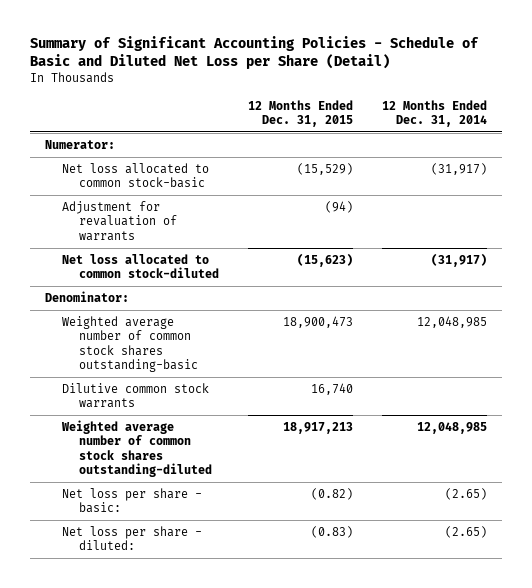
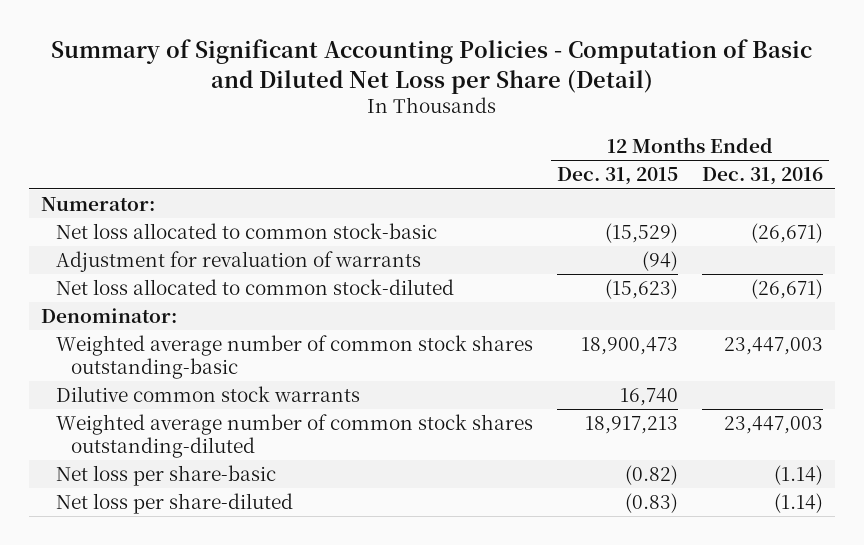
- Summary of Significant Accounting Policies - Schedule of Basic and Diluted Net Loss per Share (Detail)
+ Summary of Significant Accounting Policies - Computation of Basic and Diluted Net Loss per Share (Detail)
- | 12 Months Ended Dec. 31, 2015 | 12 Months Ended Dec. 31, 2014
+ | 12 Months Ended Dec. 31, 2015 | 12 Months Ended Dec. 31, 2016
- Net loss per share - basic: | (0.82) | (2.65)
- Net loss per share - diluted: | (0.83) | (2.65)
+ Net loss per share-basic | (0.82) | (1.14)
+ Net loss per share-diluted | (0.83) | (1.14)

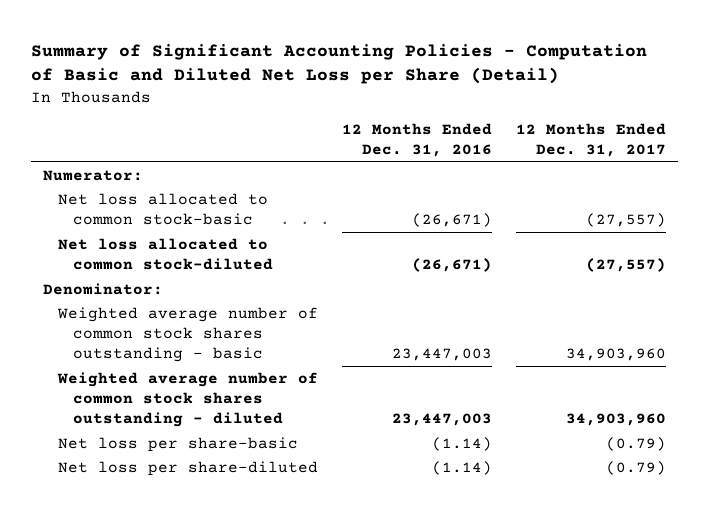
- | 12 Months Ended Dec. 31, 2015 | 12 Months Ended Dec. 31, 2016
+ | 12 Months Ended Dec. 31, 2016 | 12 Months Ended Dec. 31, 2017
- Adjustment for revaluation of warrants | (94) |
- Weighted average number of common stock shares outstanding-basic | 18,900,473 | 23,447,003
- Dilutive common stock warrants | 16,740 |
- Weighted average number of common stock shares outstanding-diluted | 18,917,213 | 23,447,003
+ Weighted average number of common stock shares outstanding - basic | 23,447,003 | 34,903,960
+ Weighted average number of common stock shares outstanding - diluted | 23,447,003 | 34,903,960

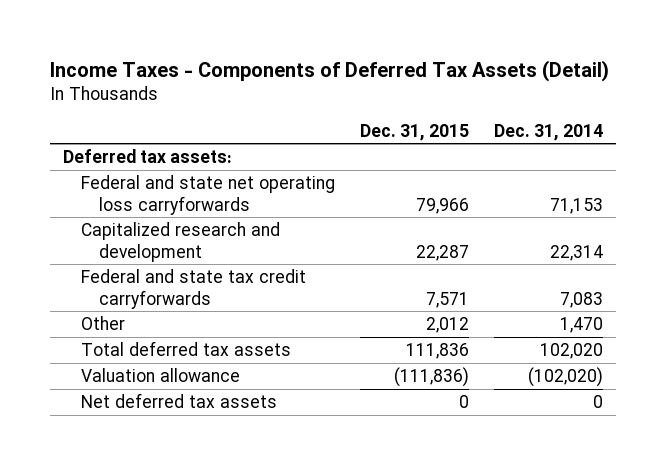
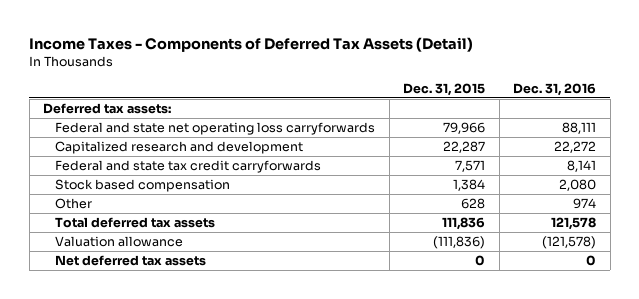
- | Dec. 31, 2015 | Dec. 31, 2014
+ | Dec. 31, 2015 | Dec. 31, 2016
- Other | 2,012 | 1,470
+ Stock based compensation | 1,384 | 2,080
+ Other | 628 | 974

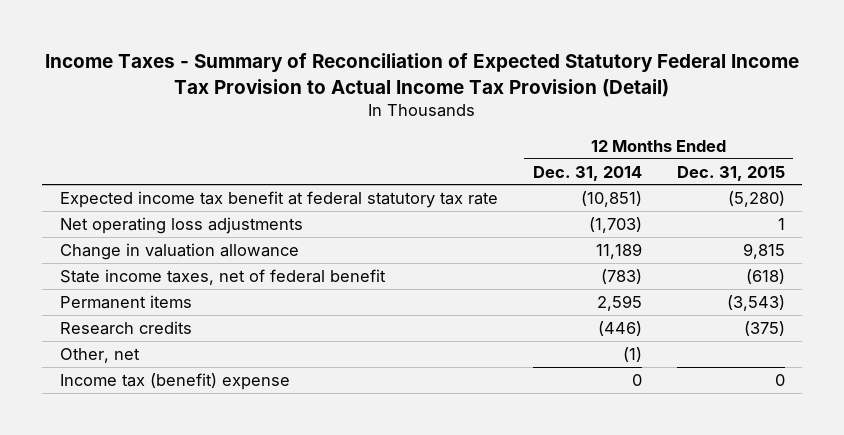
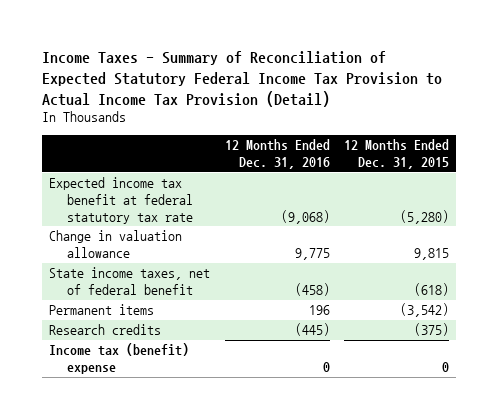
- | 12 Months Ended Dec. 31, 2014 | 12 Months Ended Dec. 31, 2015
+ | 12 Months Ended Dec. 31, 2016 | 12 Months Ended Dec. 31, 2015
- Net operating loss adjustments | (1,703) | 1
- Permanent items | 2,595 | (3,543)
+ Permanent items | 196 | (3,542)
- Other, net | (1) |

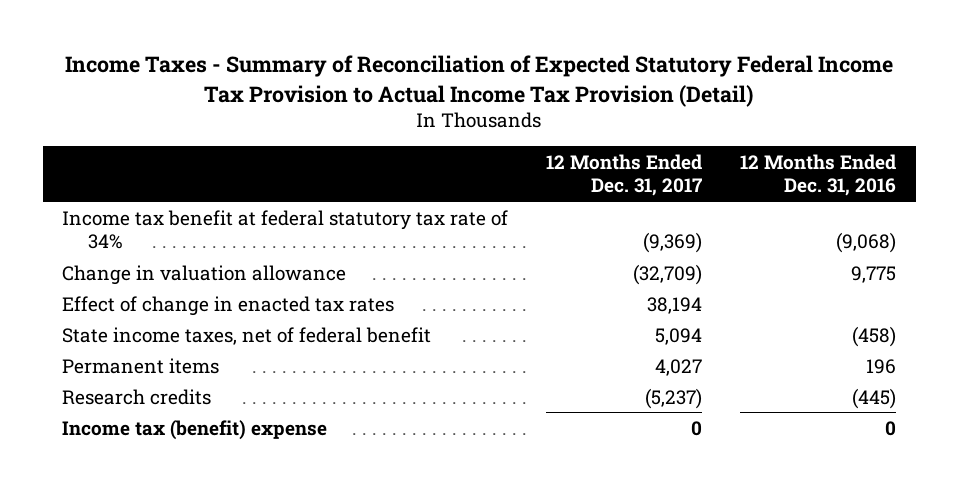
- | 12 Months Ended Dec. 31, 2016 | 12 Months Ended Dec. 31, 2015
+ | 12 Months Ended Dec. 31, 2017 | 12 Months Ended Dec. 31, 2016
- Expected income tax benefit at federal statutory tax rate | (9,068) | (5,280)
+ Income tax benefit at federal statutory tax rate of 34% | (9,369) | (9,068)
+ Effect of change in enacted tax rates | 38,194 |

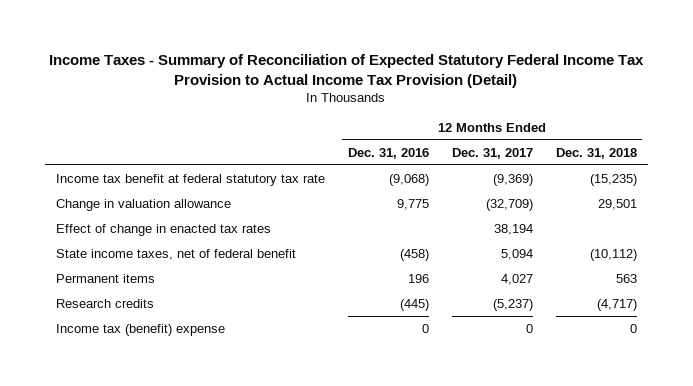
- | 12 Months Ended Dec. 31, 2017 | 12 Months Ended Dec. 31, 2016
+ | 12 Months Ended Dec. 31, 2016 | 12 Months Ended Dec. 31, 2017 | 12 Months Ended Dec. 31, 2018
- Income tax benefit at federal statutory tax rate of 34% | (9,369) | (9,068)
+ Income tax benefit at federal statutory tax rate | (9,068) | (9,369) | (15,235)

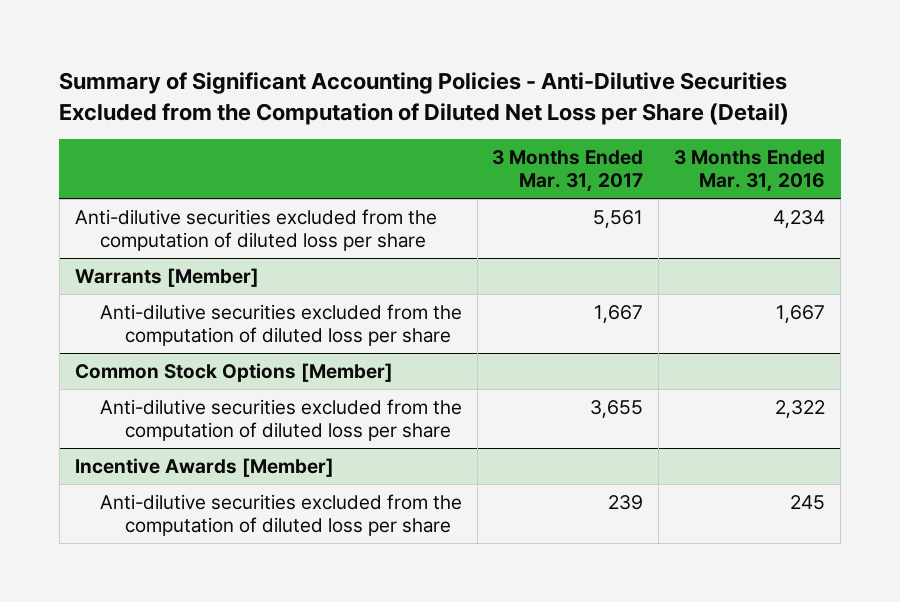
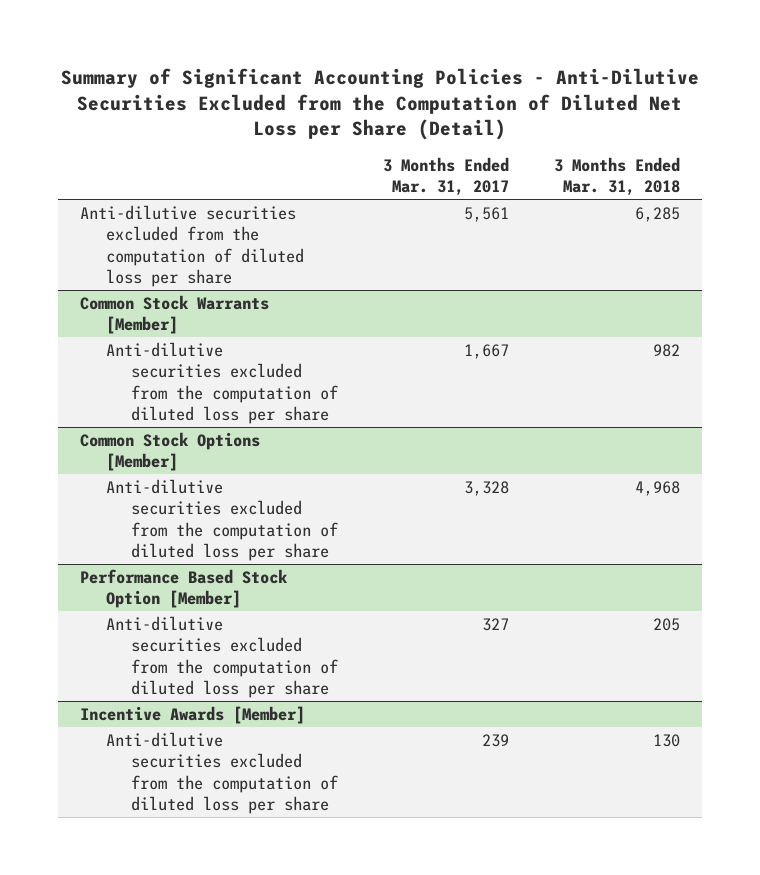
- | 3 Months Ended Mar. 31, 2017 | 3 Months Ended Mar. 31, 2016
+ | 3 Months Ended Mar. 31, 2017 | 3 Months Ended Mar. 31, 2018
- Warrants [Member]
+ Common Stock Warrants [Member]
@ Common Stock Options [Member]
- Anti-dilutive securities excluded from the computation of diluted loss per share | 3,655 | 2,322
+ Anti-dilutive securities excluded from the computation of diluted loss per share | 3,328 | 4,968
+ Performance Based Stock Option [Member]
+ Anti-dilutive securities excluded from the computation of diluted loss per share | 327 | 205

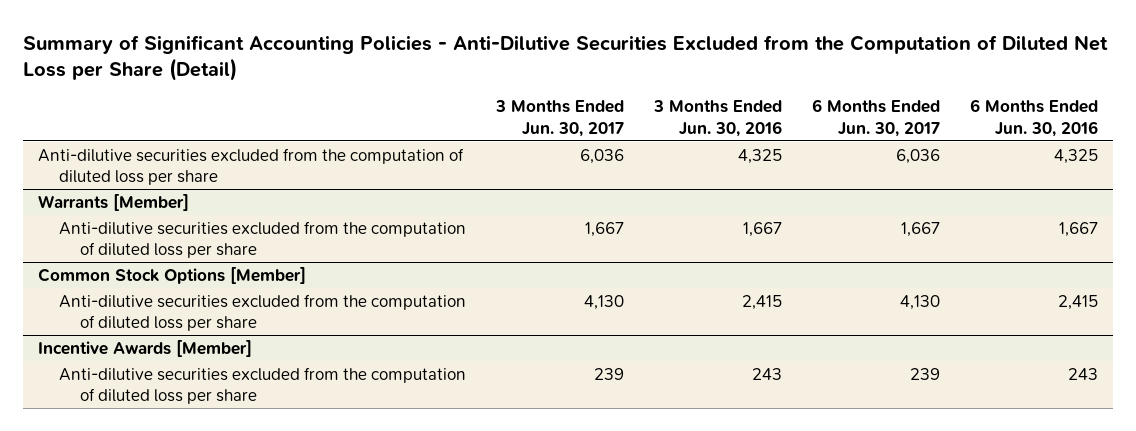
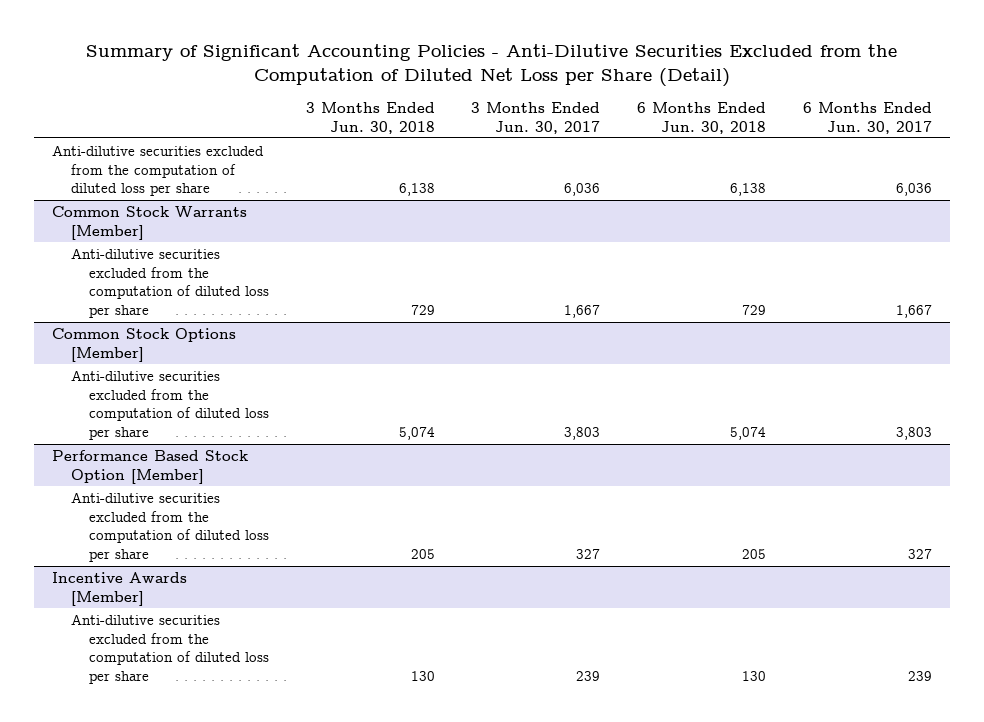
- | 3 Months Ended Jun. 30, 2017 | 3 Months Ended Jun. 30, 2016 | 6 Months Ended Jun. 30, 2017 | 6 Months Ended Jun. 30, 2016
+ | 3 Months Ended Jun. 30, 2018 | 3 Months Ended Jun. 30, 2017 | 6 Months Ended Jun. 30, 2018 | 6 Months Ended Jun. 30, 2017
- Warrants [Member]
+ Common Stock Warrants [Member]
@ Common Stock Options [Member]
- Anti-dilutive securities excluded from the computation of diluted loss per share | 4,130 | 2,415 | 4,130 | 2,415
+ Anti-dilutive securities excluded from the computation of diluted loss per share | 5,074 | 3,803 | 5,074 | 3,803
+ Performance Based Stock Option [Member]
+ Anti-dilutive securities excluded from the computation of diluted loss per share | 205 | 327 | 205 | 327

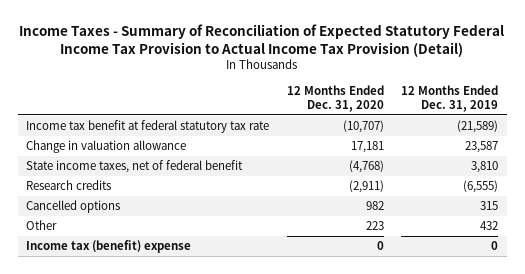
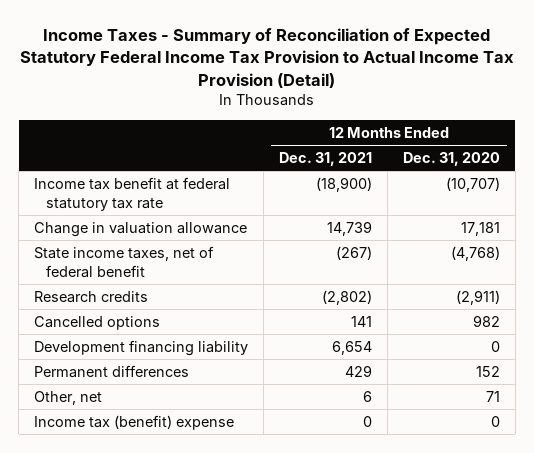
- | 12 Months Ended Dec. 31, 2020 | 12 Months Ended Dec. 31, 2019
+ | 12 Months Ended Dec. 31, 2021 | 12 Months Ended Dec. 31, 2020
- Other | 223 | 432
+ Development financing liability | 6,654 | 0
+ Permanent differences | 429 | 152
+ Other, net | 6 | 71

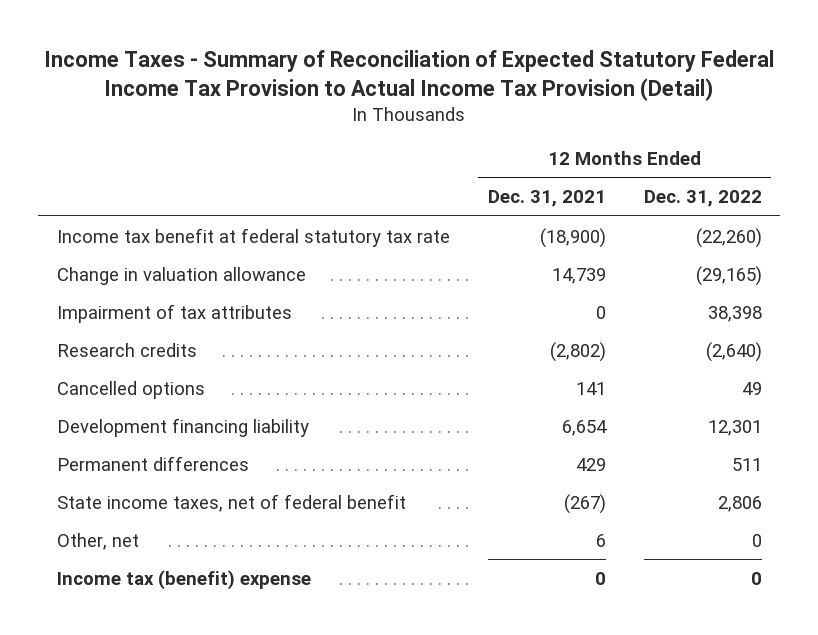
- | 12 Months Ended Dec. 31, 2021 | 12 Months Ended Dec. 31, 2020
+ | 12 Months Ended Dec. 31, 2021 | 12 Months Ended Dec. 31, 2022
+ Impairment of tax attributes | 0 | 38,398
moved down: State income taxes, net of federal benefit | (267) | 2,806

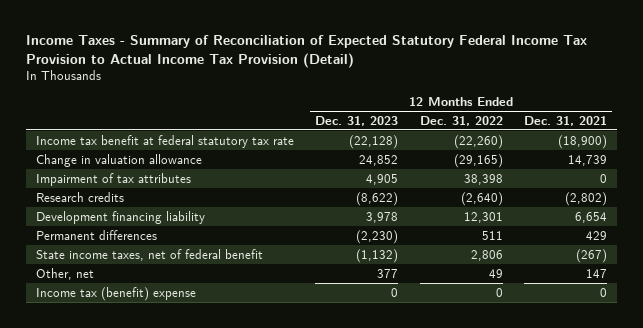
- | 12 Months Ended Dec. 31, 2021 | 12 Months Ended Dec. 31, 2022
+ | 12 Months Ended Dec. 31, 2023 | 12 Months Ended Dec. 31, 2022 | 12 Months Ended Dec. 31, 2021
- Cancelled options | 141 | 49
- Other, net | 6 | 0
+ Other, net | 377 | 49 | 147

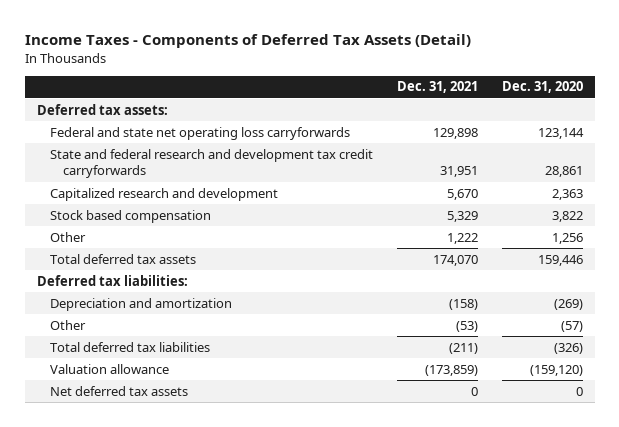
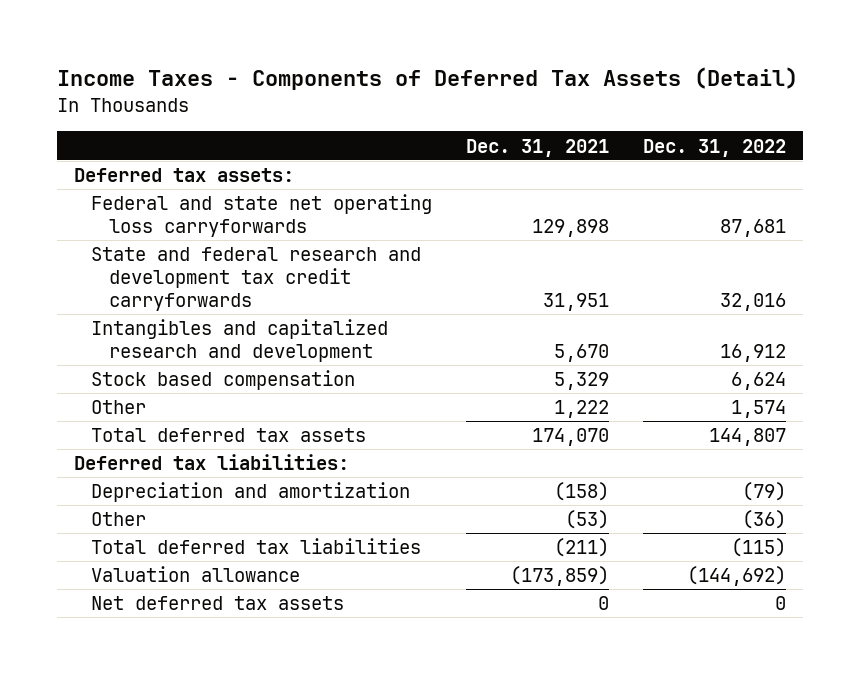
- | Dec. 31, 2021 | Dec. 31, 2020
+ | Dec. 31, 2021 | Dec. 31, 2022
- Capitalized research and development | 5,670 | 2,363
+ Intangibles and capitalized research and development | 5,670 | 16,912

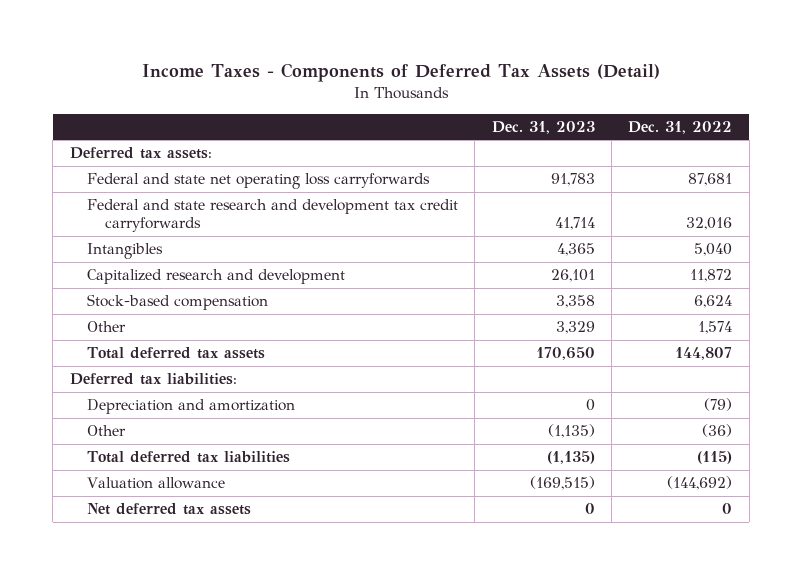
- | Dec. 31, 2021 | Dec. 31, 2022
+ | Dec. 31, 2023 | Dec. 31, 2022
- State and federal research and development tax credit carryforwards | 31,951 | 32,016
- Intangibles and capitalized research and development | 5,670 | 16,912
- Stock based compensation | 5,329 | 6,624
+ Federal and state research and development tax credit carryforwards | 41,714 | 32,016
+ Intangibles | 4,365 | 5,040
+ Capitalized research and development | 26,101 | 11,872
+ Stock-based compensation | 3,358 | 6,624

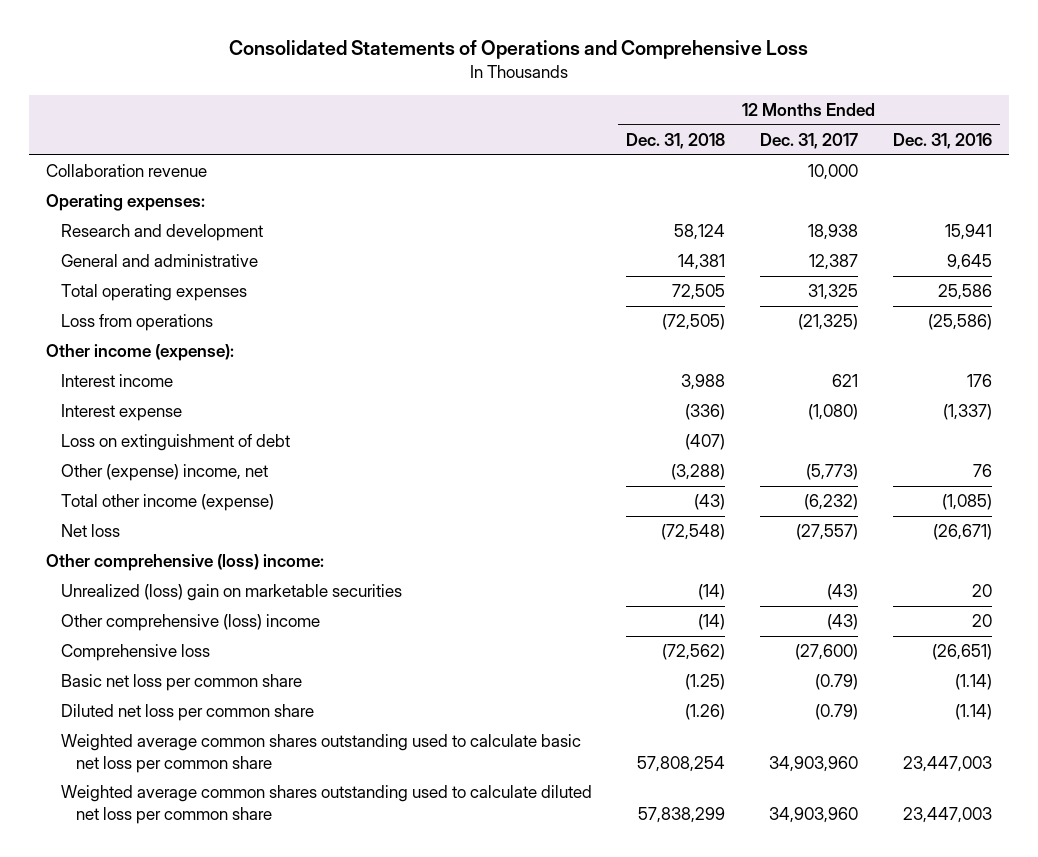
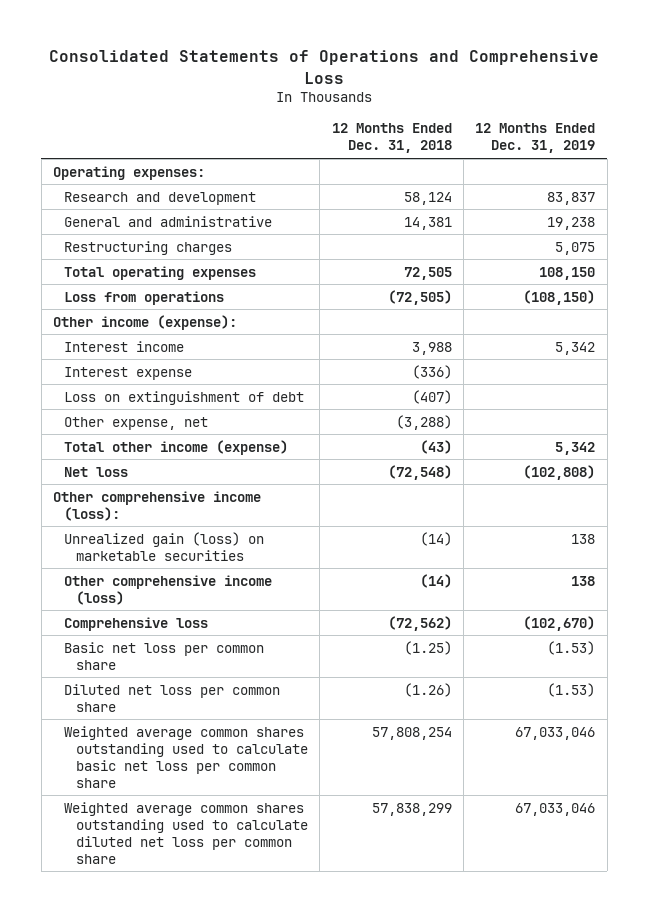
- | 12 Months Ended Dec. 31, 2018 | 12 Months Ended Dec. 31, 2017 | 12 Months Ended Dec. 31, 2016
+ | 12 Months Ended Dec. 31, 2018 | 12 Months Ended Dec. 31, 2019
- Collaboration revenue | | 10,000 |
+ Restructuring charges | | 5,075
- Other (expense) income, net | (3,288) | (5,773) | 76
+ Other expense, net | (3,288) |
- Other comprehensive (loss) income:
- Unrealized (loss) gain on marketable securities | (14) | (43) | 20
- Other comprehensive (loss) income | (14) | (43) | 20
+ Other comprehensive income (loss):
+ Unrealized gain (loss) on marketable securities | (14) | 138
+ Other comprehensive income (loss) | (14) | 138

